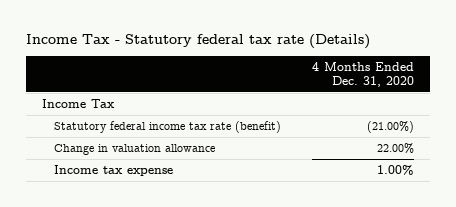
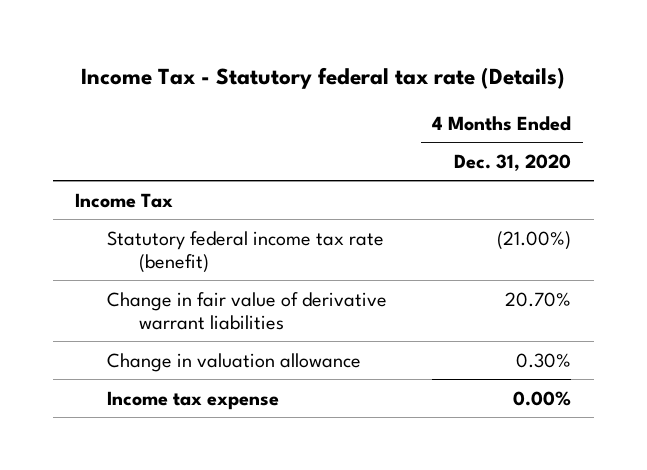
- Change in valuation allowance | 22.00%
- Income tax expense | 1.00%
+ Change in fair value of derivative warrant liabilities | 20.70%
+ Change in valuation allowance | 0.30%
+ Income tax expense | 0.00%

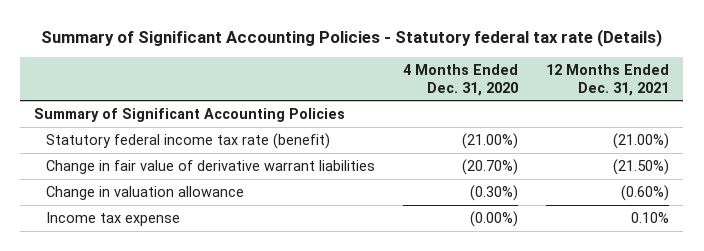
- Income Tax - Statutory federal tax rate (Details)
+ Summary of Significant Accounting Policies - Statutory federal tax rate (Details)
- | 4 Months Ended Dec. 31, 2020
+ | 4 Months Ended Dec. 31, 2020 | 12 Months Ended Dec. 31, 2021
- Income Tax
+ Summary of Significant Accounting Policies
- Change in fair value of derivative warrant liabilities | 20.70%
- Change in valuation allowance | 0.30%
- Income tax expense | 0.00%
+ Change in fair value of derivative warrant liabilities | (20.70%) | (21.50%)
+ Change in valuation allowance | (0.30%) | (0.60%)
+ Income tax expense | (0.00%) | 0.10%

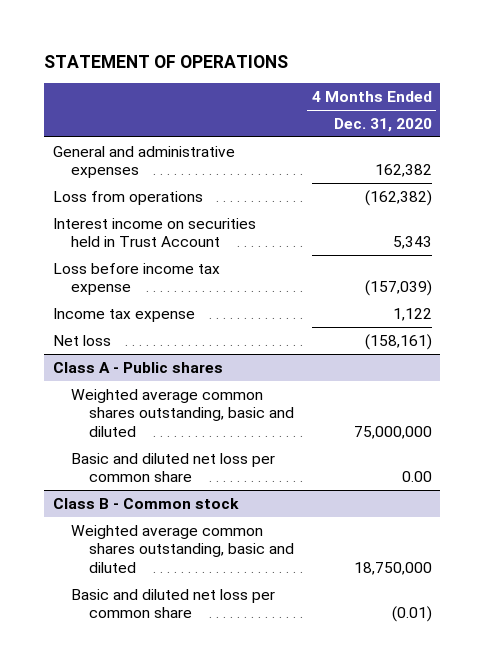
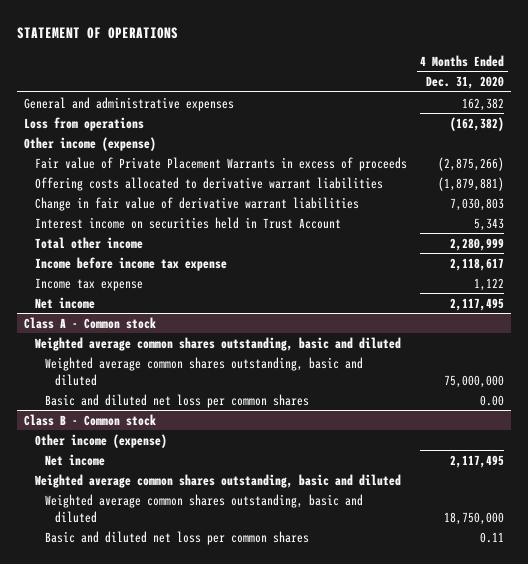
+ Other income (expense)
+ Fair value of Private Placement Warrants in excess of proceeds | (2,875,266)
+ Offering costs allocated to derivative warrant liabilities | (1,879,881)
+ Change in fair value of derivative warrant liabilities | 7,030,803
- Loss before income tax expense | (157,039)
+ Total other income | 2,280,999
+ Income before income tax expense | 2,118,617
- Net loss | (158,161)
- Class A - Public shares
+ Net income | 2,117,495
+ Class A - Common stock
+ Weighted average common shares outstanding, basic and diluted
- Basic and diluted net loss per common share | 0.00
+ Basic and diluted net loss per common shares | 0.00
@ Class B - Common stock
+ Other income (expense)
+ Net income | 2,117,495
+ Weighted average common shares outstanding, basic and diluted
- Basic and diluted net loss per common share | (0.01)
+ Basic and diluted net loss per common shares | 0.11

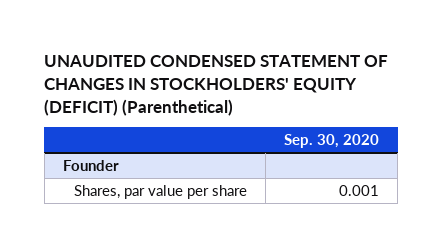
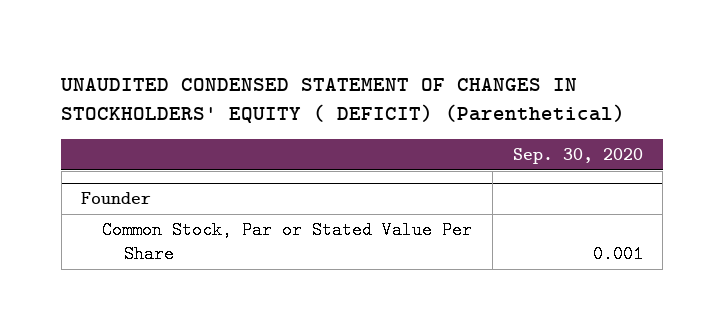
- UNAUDITED CONDENSED STATEMENT OF CHANGES IN STOCKHOLDERS' EQUITY (DEFICIT) (Parenthetical)
+ UNAUDITED CONDENSED STATEMENT OF CHANGES IN STOCKHOLDERS' EQUITY ( DEFICIT) (Parenthetical)
@ Founder
- Shares, par value per share | 0.001
+ Common Stock, Par or Stated Value Per Share | 0.001

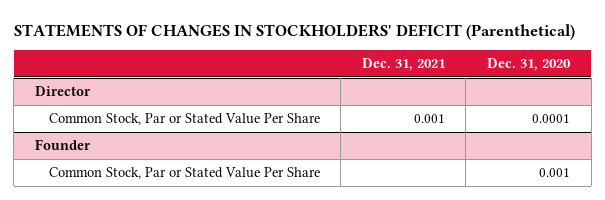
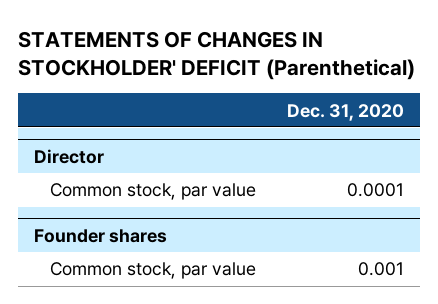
- STATEMENTS OF CHANGES IN STOCKHOLDERS' DEFICIT (Parenthetical)
+ STATEMENTS OF CHANGES IN STOCKHOLDER' DEFICIT (Parenthetical)
- | Dec. 31, 2021 | Dec. 31, 2020
+ | Dec. 31, 2020
@ Director
- Common Stock, Par or Stated Value Per Share | 0.001 | 0.0001
- Founder
- Common Stock, Par or Stated Value Per Share | | 0.001
@ Director
+ Common stock, par value | 0.0001
+ Founder shares
+ Common stock, par value | 0.001

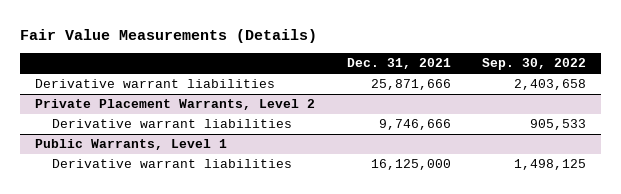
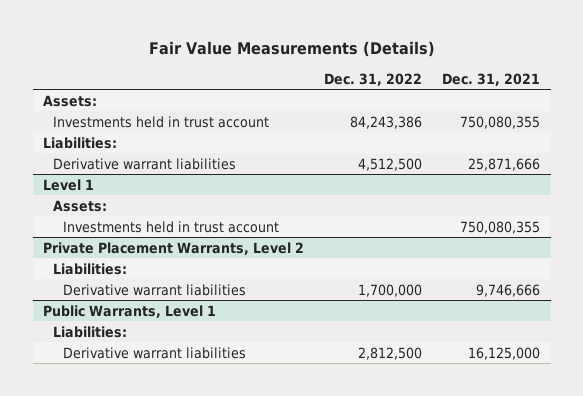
- | Dec. 31, 2021 | Sep. 30, 2022
+ | Dec. 31, 2022 | Dec. 31, 2021
+ Assets:
+ Investments held in trust account | 84,243,386 | 750,080,355
+ Liabilities:
+ Level 1
+ Assets:
+ Investments held in trust account | | 750,080,355
@ Private Placement Warrants, Level 2
+ Liabilities:
@ Public Warrants, Level 1
+ Liabilities:

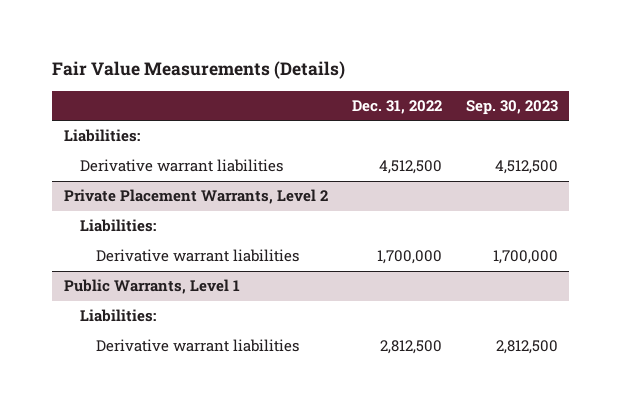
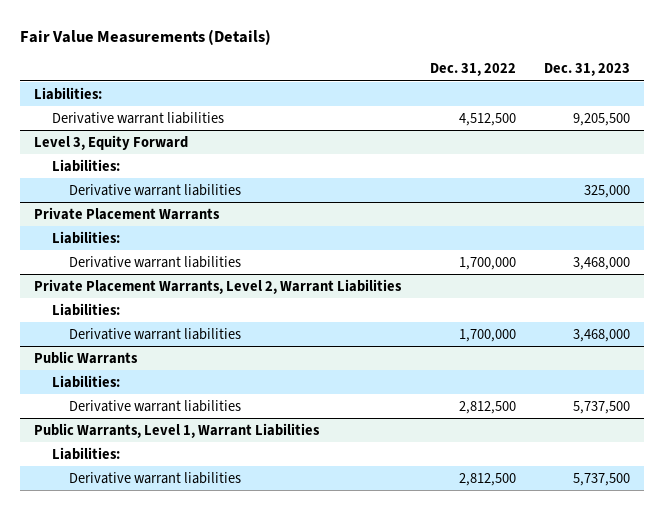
- | Dec. 31, 2022 | Sep. 30, 2023
+ | Dec. 31, 2022 | Dec. 31, 2023
- Private Placement Warrants, Level 2
+ Level 3, Equity Forward
+ Derivative warrant liabilities | | 325,000
+ Private Placement Warrants
+ Liabilities:
- Public Warrants, Level 1
+ Private Placement Warrants, Level 2, Warrant Liabilities
+ Derivative warrant liabilities | 1,700,000 | 3,468,000
+ Public Warrants
+ Liabilities:
+ Public Warrants, Level 1, Warrant Liabilities
+ Liabilities:
+ Derivative warrant liabilities | 2,812,500 | 5,737,500

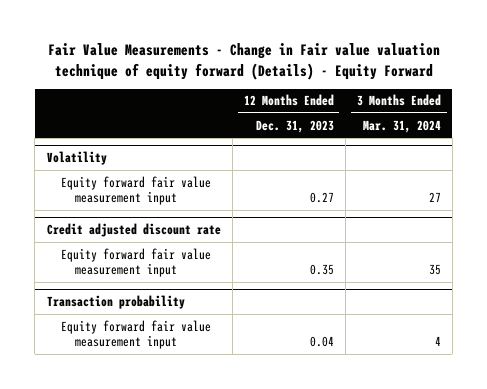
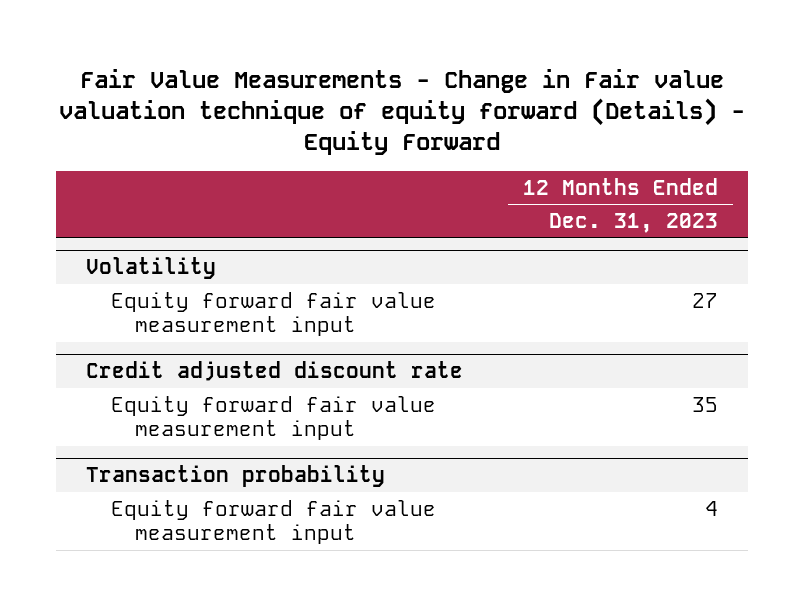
- | 12 Months Ended Dec. 31, 2023 | 3 Months Ended Mar. 31, 2024
+ | 12 Months Ended Dec. 31, 2023
@ Volatility
- Equity forward fair value measurement input | 0.27 | 27
+ Equity forward fair value measurement input | 27
@ Credit adjusted discount rate
- Equity forward fair value measurement input | 0.35 | 35
+ Equity forward fair value measurement input | 35
@ Transaction probability
- Equity forward fair value measurement input | 0.04 | 4
+ Equity forward fair value measurement input | 4

